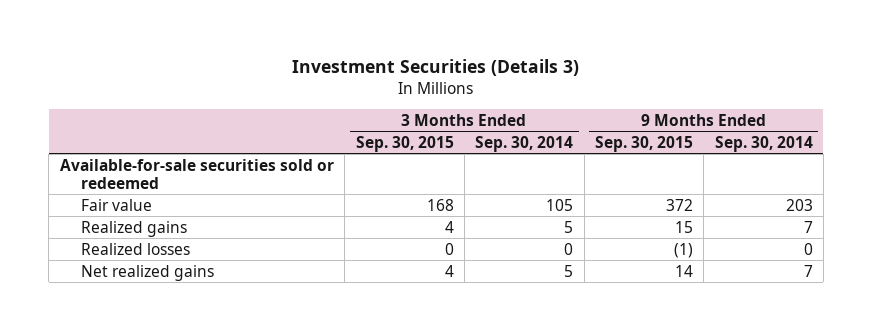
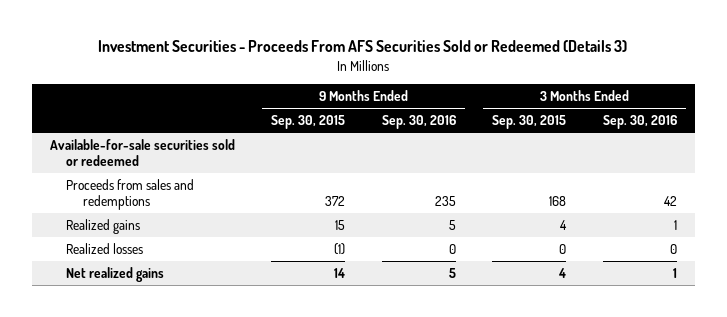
- Investment Securities (Details 3)
+ Investment Securities - Proceeds From AFS Securities Sold or Redeemed (Details 3)
- | 3 Months Ended Sep. 30, 2015 | 3 Months Ended Sep. 30, 2014 | 9 Months Ended Sep. 30, 2015 | 9 Months Ended Sep. 30, 2014
+ | 9 Months Ended Sep. 30, 2015 | 9 Months Ended Sep. 30, 2016 | 3 Months Ended Sep. 30, 2015 | 3 Months Ended Sep. 30, 2016
- Fair value | 168 | 105 | 372 | 203
+ Proceeds from sales and redemptions | 372 | 235 | 168 | 42

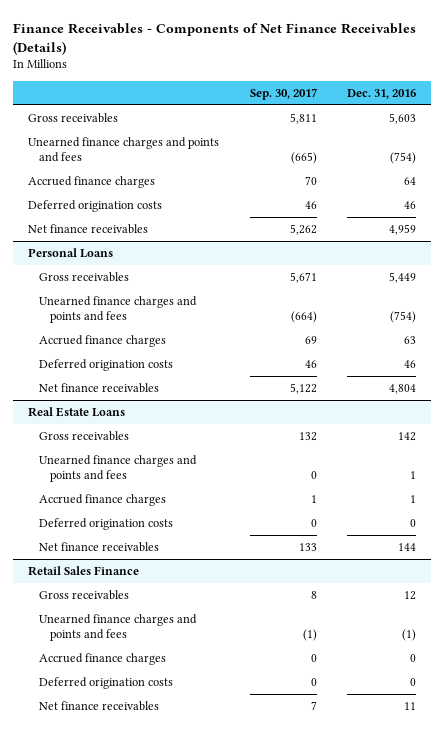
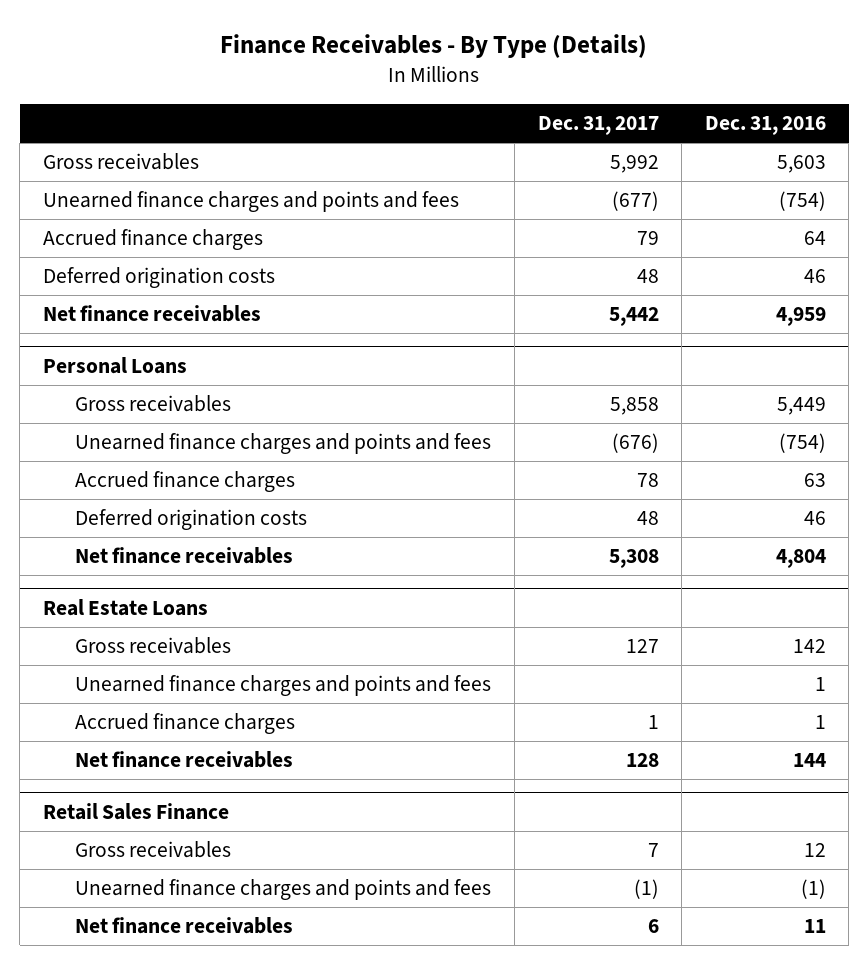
- Finance Receivables - Components of Net Finance Receivables (Details)
+ Finance Receivables - By Type (Details)
- | Sep. 30, 2017 | Dec. 31, 2016
+ | Dec. 31, 2017 | Dec. 31, 2016
@ Real Estate Loans
- Deferred origination costs | 0 | 0
@ Retail Sales Finance
- Accrued finance charges | 0 | 0
- Deferred origination costs | 0 | 0

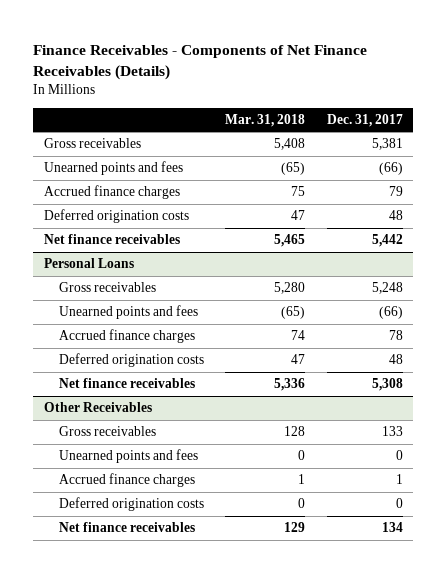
- Finance Receivables - By Type (Details)
+ Finance Receivables - Components of Net Finance Receivables (Details)
- | Dec. 31, 2017 | Dec. 31, 2016
+ | Mar. 31, 2018 | Dec. 31, 2017
- Gross receivables | 5,992 | 5,603
- Unearned finance charges and points and fees | (677) | (754)
+ Gross receivables | 5,408 | 5,381
+ Unearned points and fees | (65) | (66)
@ Personal Loans
- Gross receivables | 5,858 | 5,449
- Unearned finance charges and points and fees | (676) | (754)
+ Gross receivables | 5,280 | 5,248
+ Unearned points and fees | (65) | (66)
- Real Estate Loans
- Gross receivables | 127 | 142
- Unearned finance charges and points and fees | | 1
+ Other Receivables
+ Gross receivables | 128 | 133
+ Unearned points and fees | 0 | 0
- Net finance receivables | 128 | 144
- Retail Sales Finance
- Gross receivables | 7 | 12
- Unearned finance charges and points and fees | (1) | (1)
- Net finance receivables | 6 | 11
+ Deferred origination costs | 0 | 0
+ Net finance receivables | 129 | 134

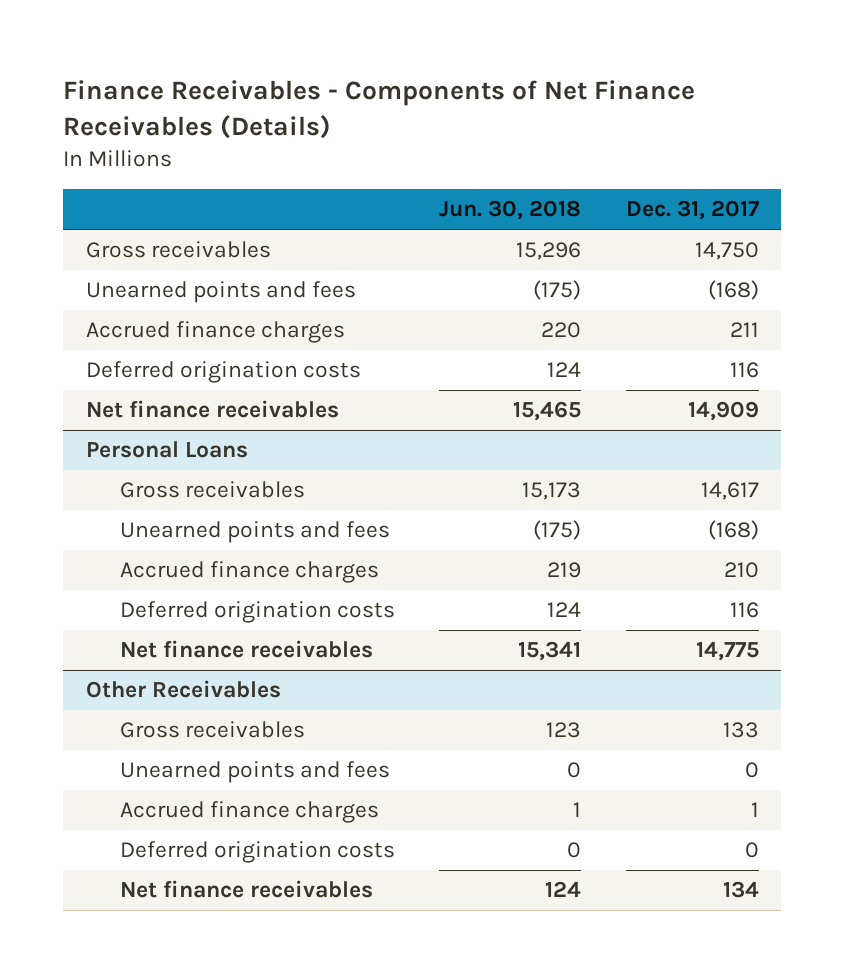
- | Mar. 31, 2018 | Dec. 31, 2017
+ | Jun. 30, 2018 | Dec. 31, 2017
- Gross receivables | 5,408 | 5,381
- Unearned points and fees | (65) | (66)
- Accrued finance charges | 75 | 79
- Deferred origination costs | 47 | 48
- Net finance receivables | 5,465 | 5,442
+ Gross receivables | 15,296 | 14,750
+ Unearned points and fees | (175) | (168)
+ Accrued finance charges | 220 | 211
+ Deferred origination costs | 124 | 116
+ Net finance receivables | 15,465 | 14,909
@ Personal Loans
- Gross receivables | 5,280 | 5,248
- Unearned points and fees | (65) | (66)
- Accrued finance charges | 74 | 78
- Deferred origination costs | 47 | 48
- Net finance receivables | 5,336 | 5,308
+ Gross receivables | 15,173 | 14,617
+ Unearned points and fees | (175) | (168)
+ Accrued finance charges | 219 | 210
+ Deferred origination costs | 124 | 116
+ Net finance receivables | 15,341 | 14,775

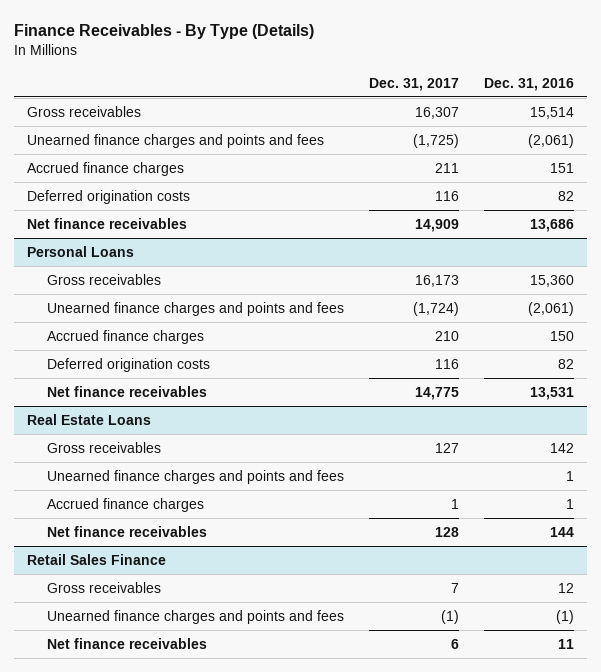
- Finance Receivables - Components of Net Finance Receivables (Details)
+ Finance Receivables - By Type (Details)
- | Jun. 30, 2018 | Dec. 31, 2017
+ | Dec. 31, 2017 | Dec. 31, 2016
- Gross receivables | 15,296 | 14,750
- Unearned points and fees | (175) | (168)
+ Gross receivables | 16,307 | 15,514
+ Unearned finance charges and points and fees | (1,725) | (2,061)
@ Personal Loans
- Gross receivables | 15,173 | 14,617
- Unearned points and fees | (175) | (168)
+ Gross receivables | 16,173 | 15,360
+ Unearned finance charges and points and fees | (1,724) | (2,061)
- Other Receivables
- Gross receivables | 123 | 133
- Unearned points and fees | 0 | 0
+ Real Estate Loans
+ Gross receivables | 127 | 142
+ Unearned finance charges and points and fees | | 1
- Deferred origination costs | 0 | 0
- Net finance receivables | 124 | 134
+ Net finance receivables | 128 | 144
+ Retail Sales Finance
+ Gross receivables | 7 | 12
+ Unearned finance charges and points and fees | (1) | (1)
+ Net finance receivables | 6 | 11

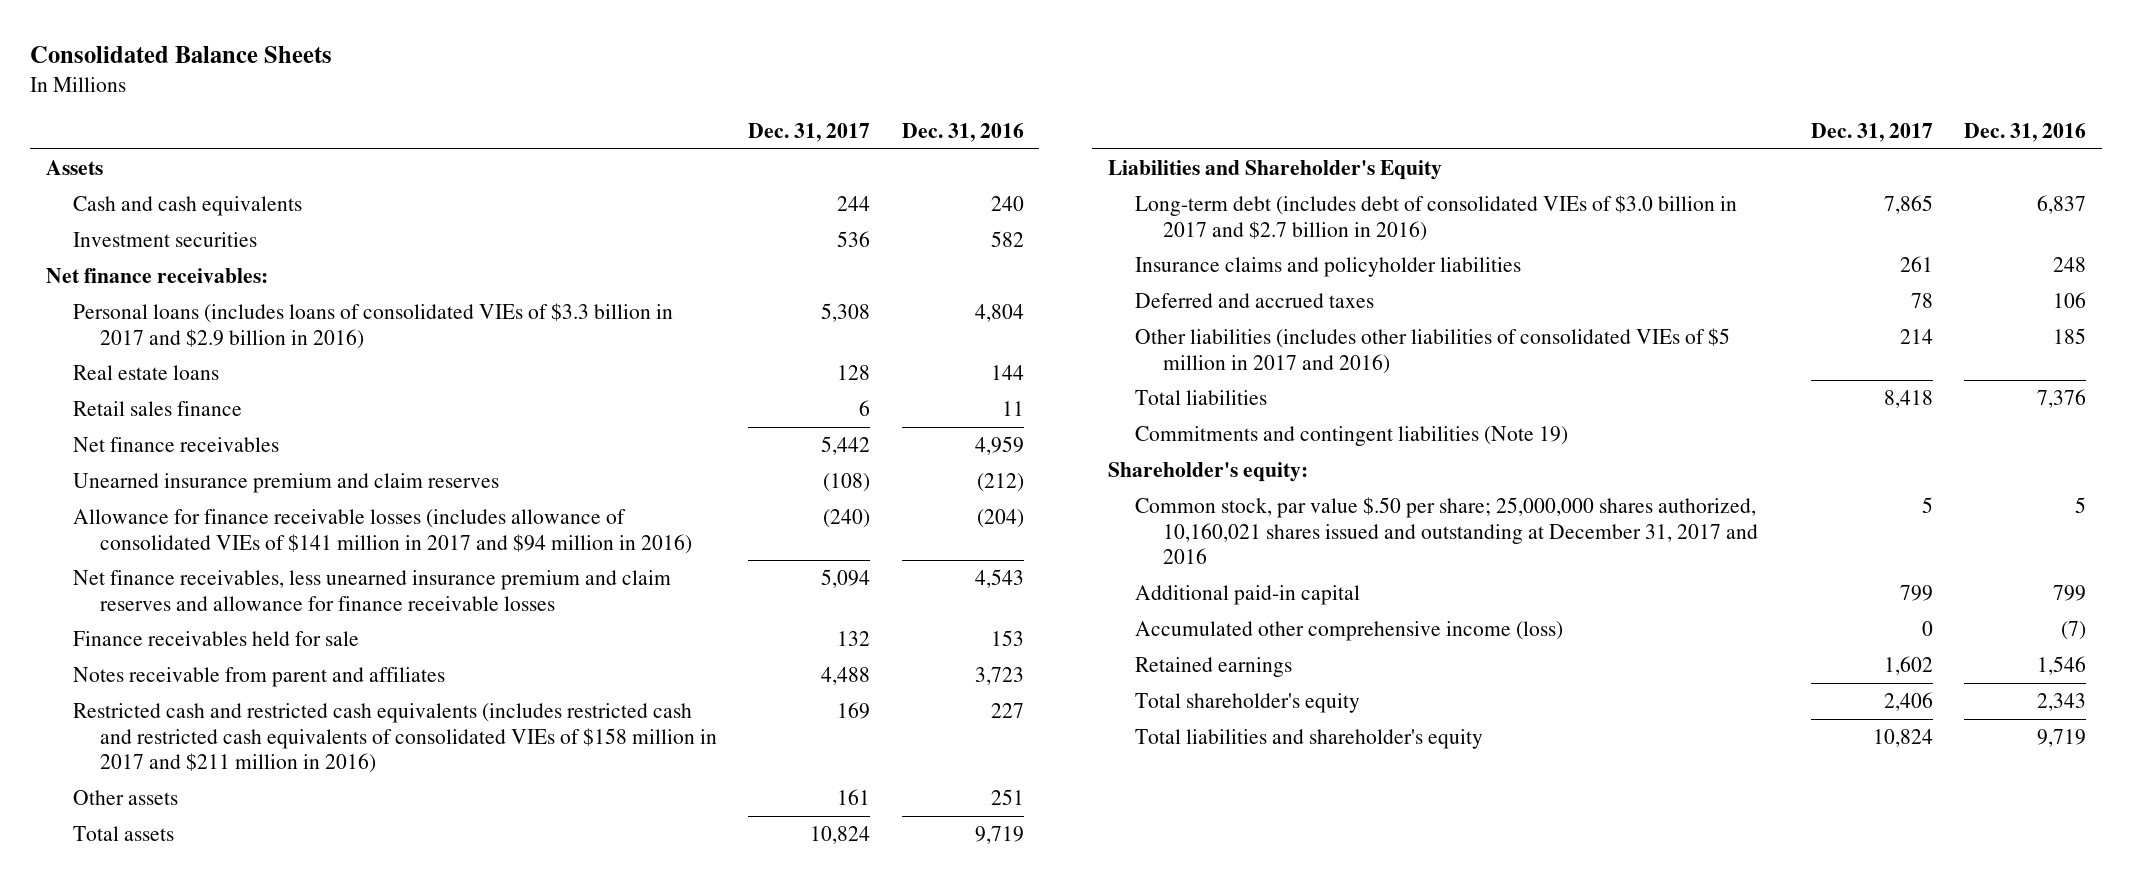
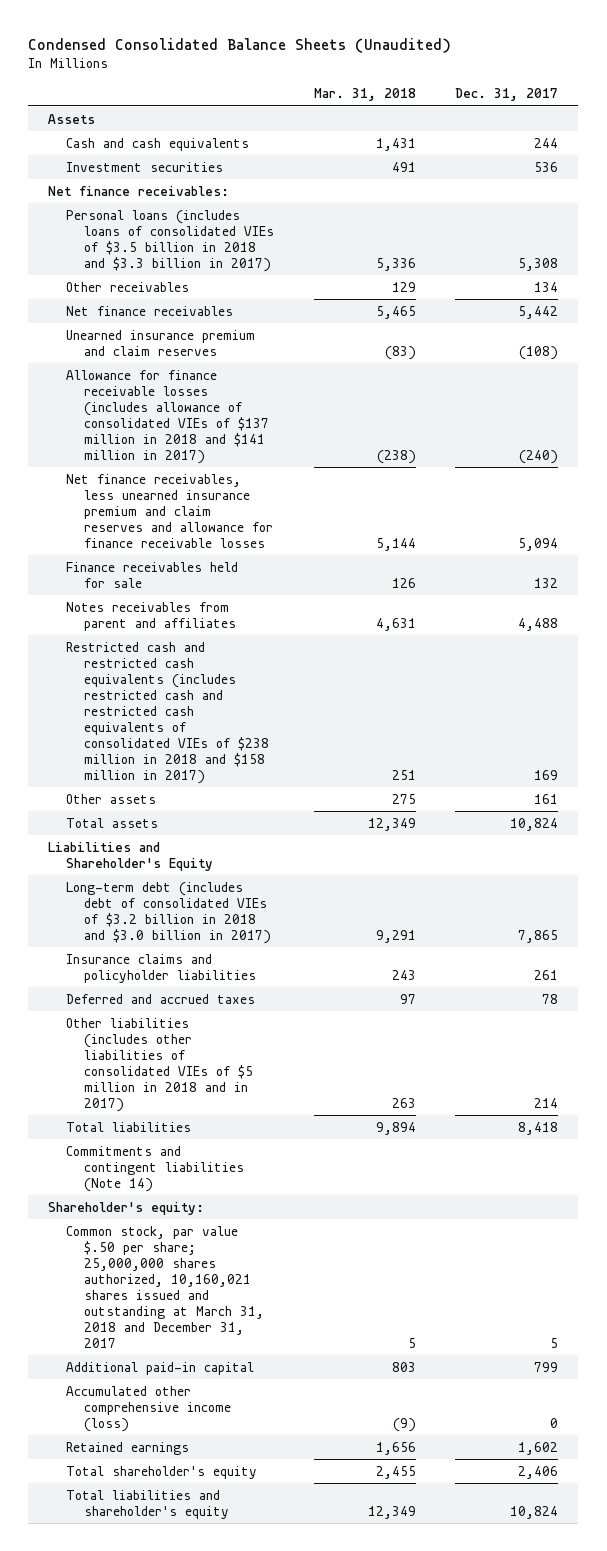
- Consolidated Balance Sheets
+ Condensed Consolidated Balance Sheets (Unaudited)
- | Dec. 31, 2017 | Dec. 31, 2016
+ | Mar. 31, 2018 | Dec. 31, 2017
- Personal loans (includes loans of consolidated VIEs of $3.3 billion in 2017 and $2.9 billion in 2016) | 5,308 | 4,804
- Real estate loans | 128 | 144
- Retail sales finance | 6 | 11
+ Personal loans (includes loans of consolidated VIEs of $3.5 billion in 2018 and $3.3 billion in 2017) | 5,336 | 5,308
+ Other receivables | 129 | 134
- Allowance for finance receivable losses (includes allowance of consolidated VIEs of $141 million in 2017 and $94 million in 2016) | (240) | (204)
+ Allowance for finance receivable losses (includes allowance of consolidated VIEs of $137 million in 2018 and $141 million in 2017) | (238) | (240)
- Notes receivable from parent and affiliates | 4,488 | 3,723
- Restricted cash and restricted cash equivalents (includes restricted cash and restricted cash equivalents of consolidated VIEs of $158 million in 2017 and $211 million in 2016) | 169 | 227
+ Notes receivables from parent and affiliates | 4,631 | 4,488
+ Restricted cash and restricted cash equivalents (includes restricted cash and restricted cash equivalents of consolidated VIEs of $238 million in 2018 and $158 million in 2017) | 251 | 169
- Long-term debt (includes debt of consolidated VIEs of $3.0 billion in 2017 and $2.7 billion in 2016) | 7,865 | 6,837
+ Long-term debt (includes debt of consolidated VIEs of $3.2 billion in 2018 and $3.0 billion in 2017) | 9,291 | 7,865
- Other liabilities (includes other liabilities of consolidated VIEs of $5 million in 2017 and 2016) | 214 | 185
+ Other liabilities (includes other liabilities of consolidated VIEs of $5 million in 2018 and in 2017) | 263 | 214
- Commitments and contingent liabilities (Note 19)
+ Commitments and contingent liabilities (Note 14)
- Common stock, par value $.50 per share; 25,000,000 shares authorized, 10,160,021 shares issued and outstanding at December 31, 2017 and 2016 | 5 | 5
+ Common stock, par value $.50 per share; 25,000,000 shares authorized, 10,160,021 shares issued and outstanding at March 31, 2018 and December 31, 2017 | 5 | 5

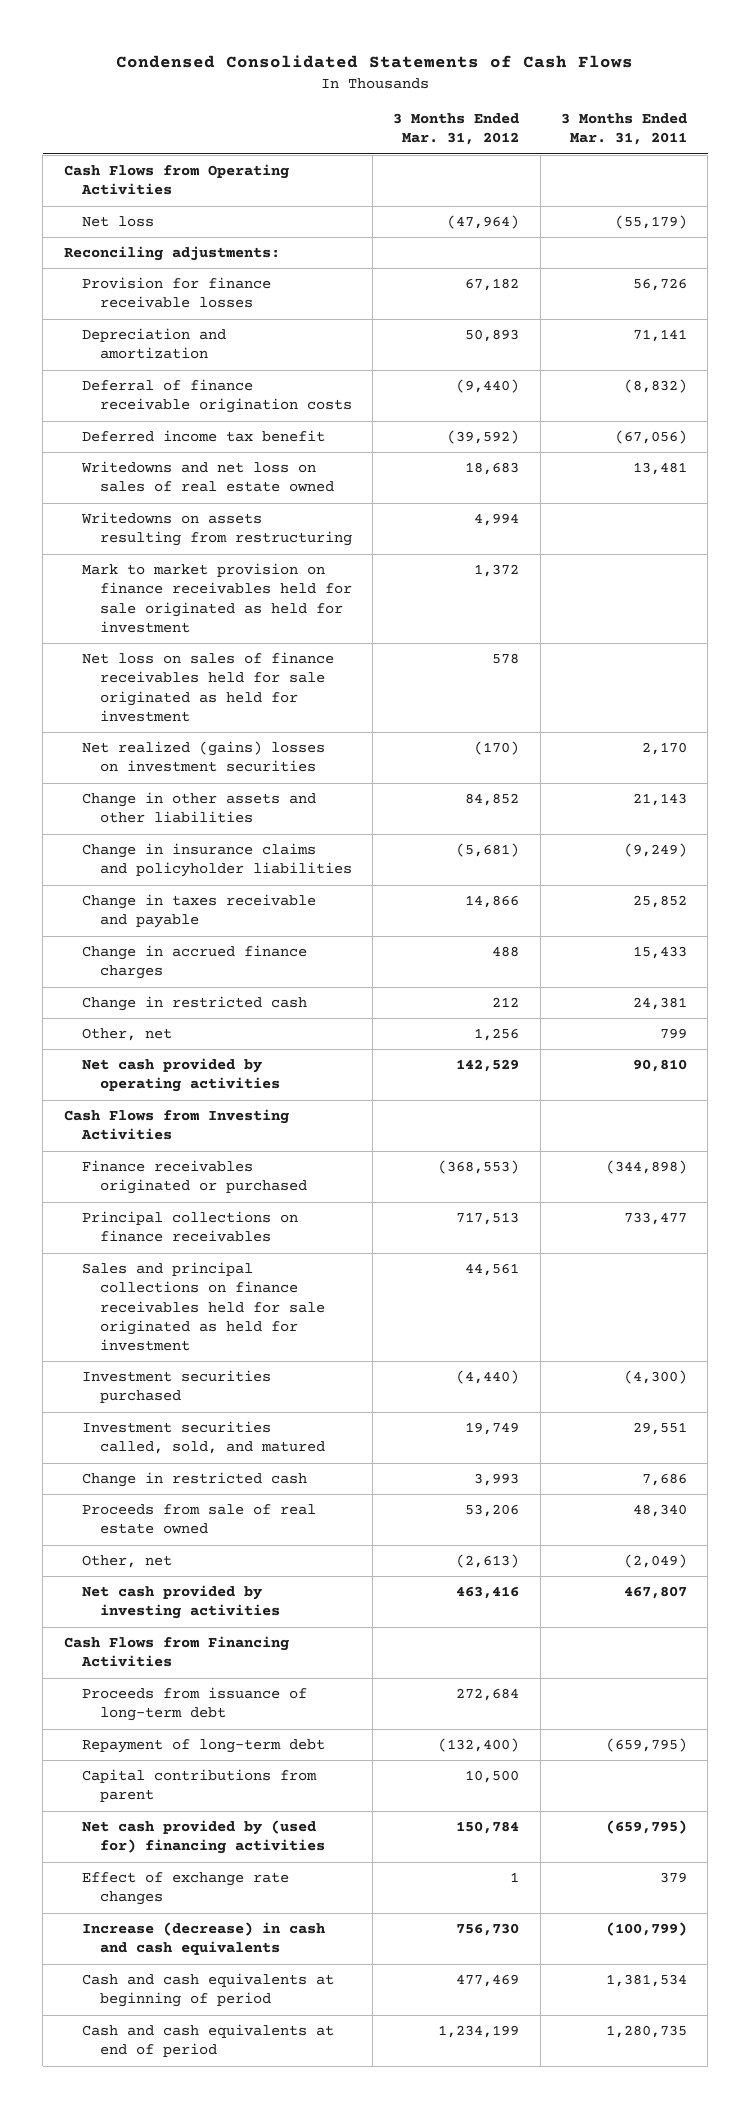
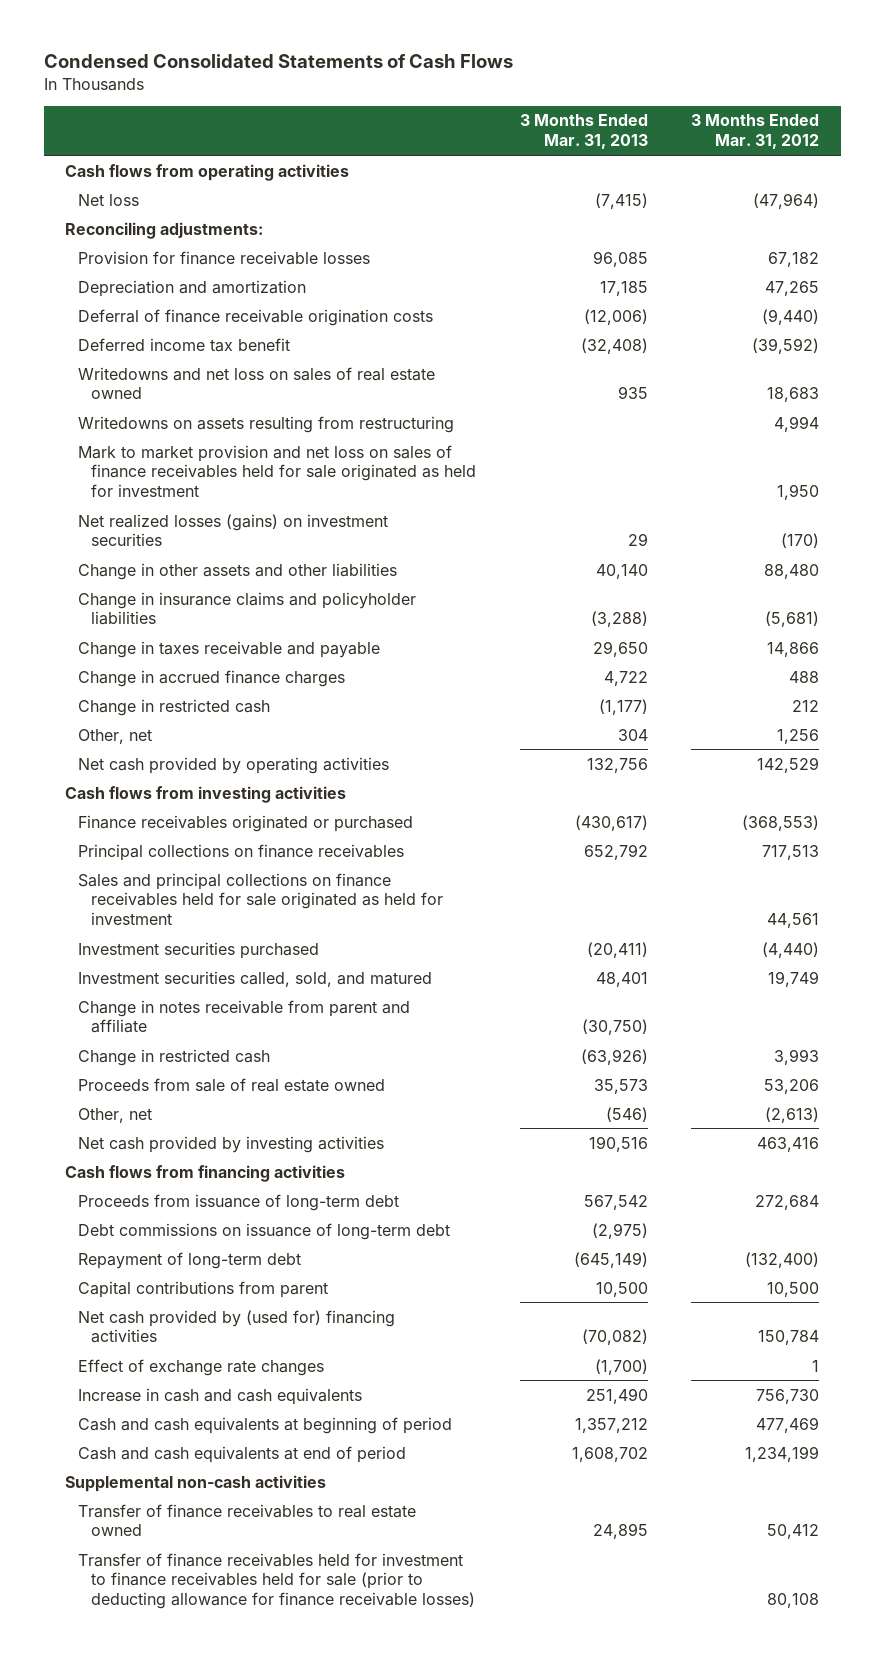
- | 3 Months Ended Mar. 31, 2012 | 3 Months Ended Mar. 31, 2011
+ | 3 Months Ended Mar. 31, 2013 | 3 Months Ended Mar. 31, 2012
- Cash Flows from Operating Activities
+ Cash flows from operating activities
- Depreciation and amortization | 50,893 | 71,141
+ Depreciation and amortization | 17,185 | 47,265
- Mark to market provision on finance receivables held for sale originated as held for investment | 1,372 |
- Net loss on sales of finance receivables held for sale originated as held for investment | 578 |
- Net realized (gains) losses on investment securities | (170) | 2,170
- Change in other assets and other liabilities | 84,852 | 21,143
+ Mark to market provision and net loss on sales of finance receivables held for sale originated as held for investment | | 1,950
+ Net realized losses (gains) on investment securities | 29 | (170)
+ Change in other assets and other liabilities | 40,140 | 88,480
- Cash Flows from Investing Activities
+ Cash flows from investing activities
+ Change in notes receivable from parent and affiliate | (30,750) |
- Cash Flows from Financing Activities
+ Cash flows from financing activities
+ Debt commissions on issuance of long-term debt | (2,975) |
- Increase (decrease) in cash and cash equivalents | 756,730 | (100,799)
+ Increase in cash and cash equivalents | 251,490 | 756,730
+ Supplemental non-cash activities
+ Transfer of finance receivables to real estate owned | 24,895 | 50,412
+ Transfer of finance receivables held for investment to finance receivables held for sale (prior to deducting allowance for finance receivable losses) | | 80,108

